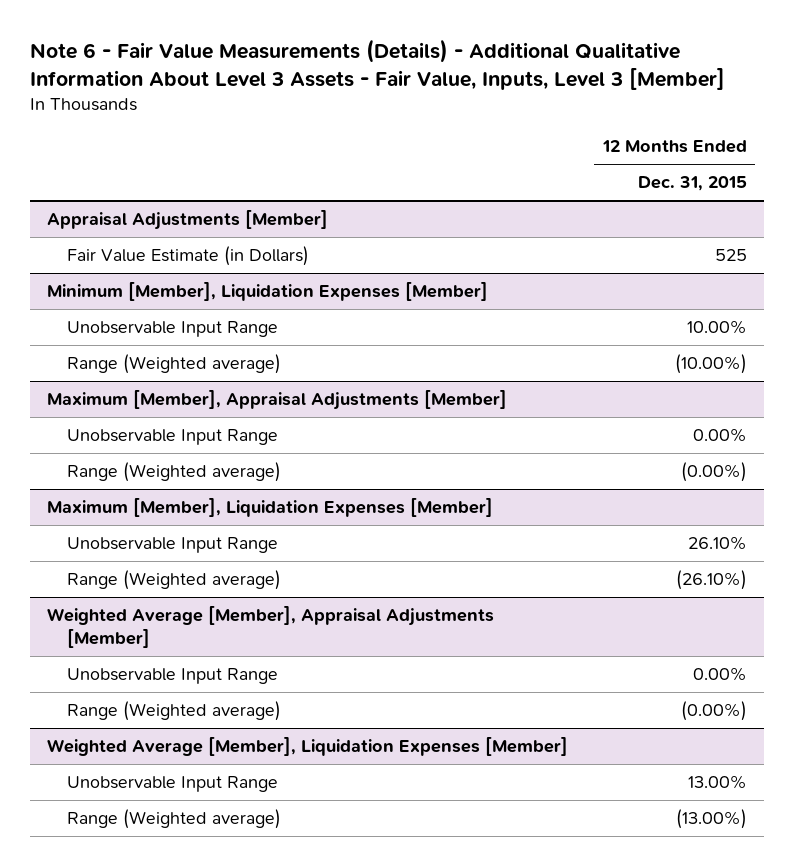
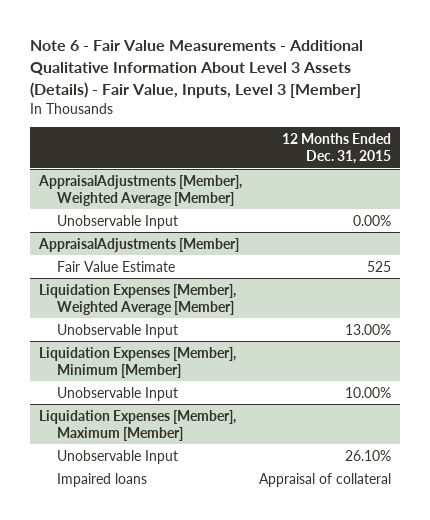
- Note 6 - Fair Value Measurements (Details) - Additional Qualitative Information About Level 3 Assets - Fair Value, Inputs, Level 3 [Member]
+ Note 6 - Fair Value Measurements - Additional Qualitative Information About Level 3 Assets (Details) - Fair Value, Inputs, Level 3 [Member]
- Appraisal Adjustments [Member]
- Fair Value Estimate (in Dollars) | 525
- Minimum [Member], Liquidation Expenses [Member]
- Unobservable Input Range | 10.00%
- Range (Weighted average) | (10.00%)
- Maximum [Member], Appraisal Adjustments [Member]
- Unobservable Input Range | 0.00%
- Range (Weighted average) | (0.00%)
- Maximum [Member], Liquidation Expenses [Member]
- Unobservable Input Range | 26.10%
- Range (Weighted average) | (26.10%)
- Weighted Average [Member], Appraisal Adjustments [Member]
- Unobservable Input Range | 0.00%
- Range (Weighted average) | (0.00%)
- Weighted Average [Member], Liquidation Expenses [Member]
- Unobservable Input Range | 13.00%
- Range (Weighted average) | (13.00%)
+ AppraisalAdjustments [Member], Weighted Average [Member]
+ Unobservable Input | 0.00%
+ AppraisalAdjustments [Member]
+ Fair Value Estimate | 525
+ Liquidation Expenses [Member], Weighted Average [Member]
+ Unobservable Input | 13.00%
+ Liquidation Expenses [Member], Minimum [Member]
+ Unobservable Input | 10.00%
+ Liquidation Expenses [Member], Maximum [Member]
+ Unobservable Input | 26.10%
+ Impaired loans | Appraisal of collateral

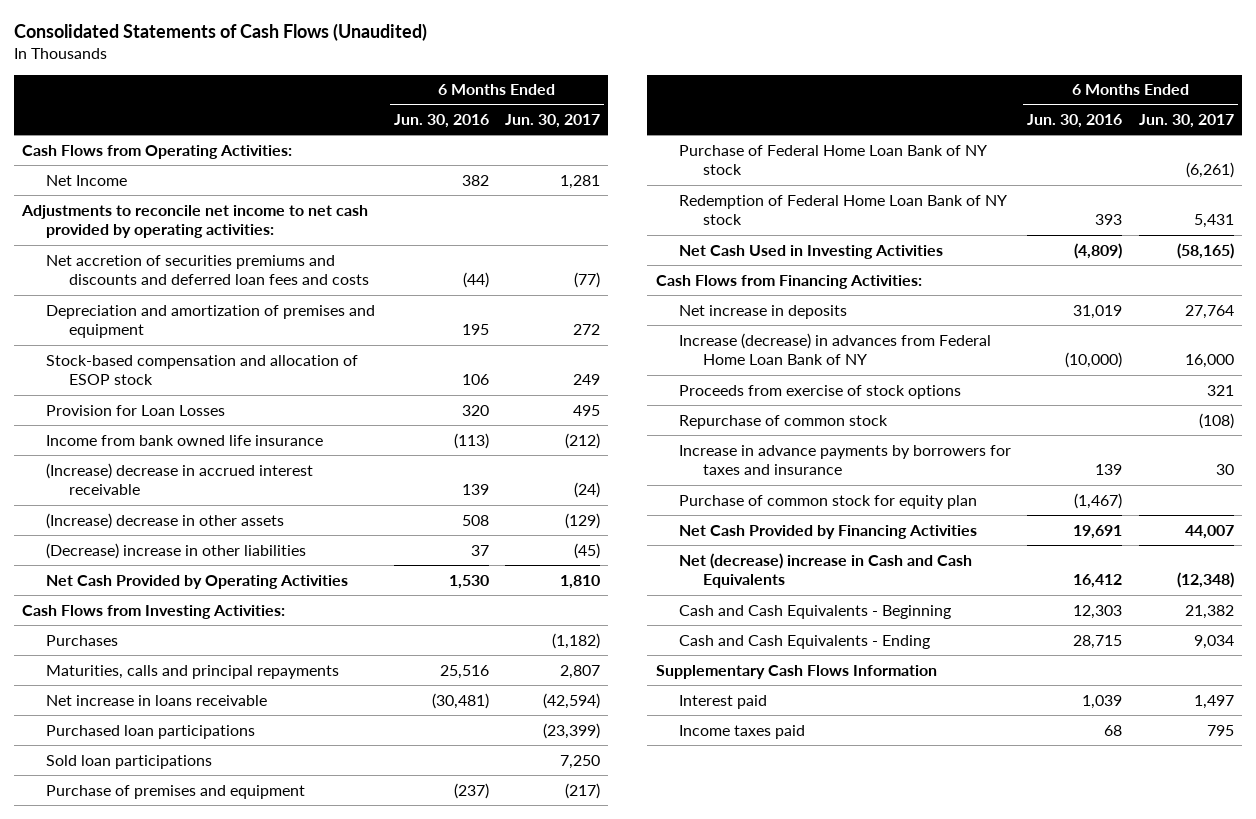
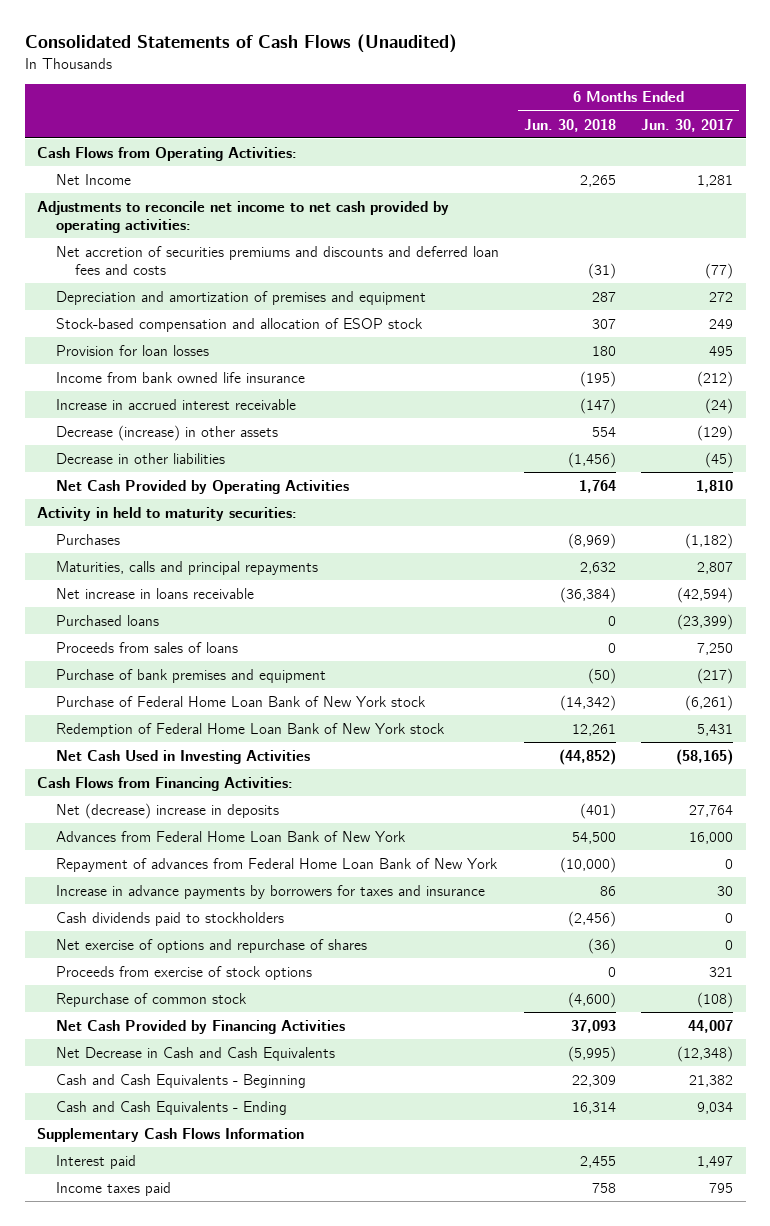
- | 6 Months Ended Jun. 30, 2016 | 6 Months Ended Jun. 30, 2017
+ | 6 Months Ended Jun. 30, 2018 | 6 Months Ended Jun. 30, 2017
- Provision for Loan Losses | 320 | 495
+ Provision for loan losses | 180 | 495
- (Increase) decrease in accrued interest receivable | 139 | (24)
- (Increase) decrease in other assets | 508 | (129)
- (Decrease) increase in other liabilities | 37 | (45)
+ Increase in accrued interest receivable | (147) | (24)
+ Decrease (increase) in other assets | 554 | (129)
+ Decrease in other liabilities | (1,456) | (45)
- Cash Flows from Investing Activities:
+ Activity in held to maturity securities:
- Purchased loan participations | | (23,399)
- Sold loan participations | | 7,250
- Purchase of premises and equipment | (237) | (217)
- Purchase of Federal Home Loan Bank of NY stock | | (6,261)
- Redemption of Federal Home Loan Bank of NY stock | 393 | 5,431
+ Purchased loans | 0 | (23,399)
+ Proceeds from sales of loans | 0 | 7,250
+ Purchase of bank premises and equipment | (50) | (217)
+ Purchase of Federal Home Loan Bank of New York stock | (14,342) | (6,261)
+ Redemption of Federal Home Loan Bank of New York stock | 12,261 | 5,431
- Net increase in deposits | 31,019 | 27,764
- Increase (decrease) in advances from Federal Home Loan Bank of NY | (10,000) | 16,000
+ Net (decrease) increase in deposits | (401) | 27,764
+ Advances from Federal Home Loan Bank of New York | 54,500 | 16,000
+ Repayment of advances from Federal Home Loan Bank of New York | (10,000) | 0
moved up: Increase in advance payments by borrowers for taxes and insurance | 86 | 30
+ Cash dividends paid to stockholders | (2,456) | 0
+ Net exercise of options and repurchase of shares | (36) | 0
- Purchase of common stock for equity plan | (1,467) |
- Net (decrease) increase in Cash and Cash Equivalents | 16,412 | (12,348)
+ Net Decrease in Cash and Cash Equivalents | (5,995) | (12,348)

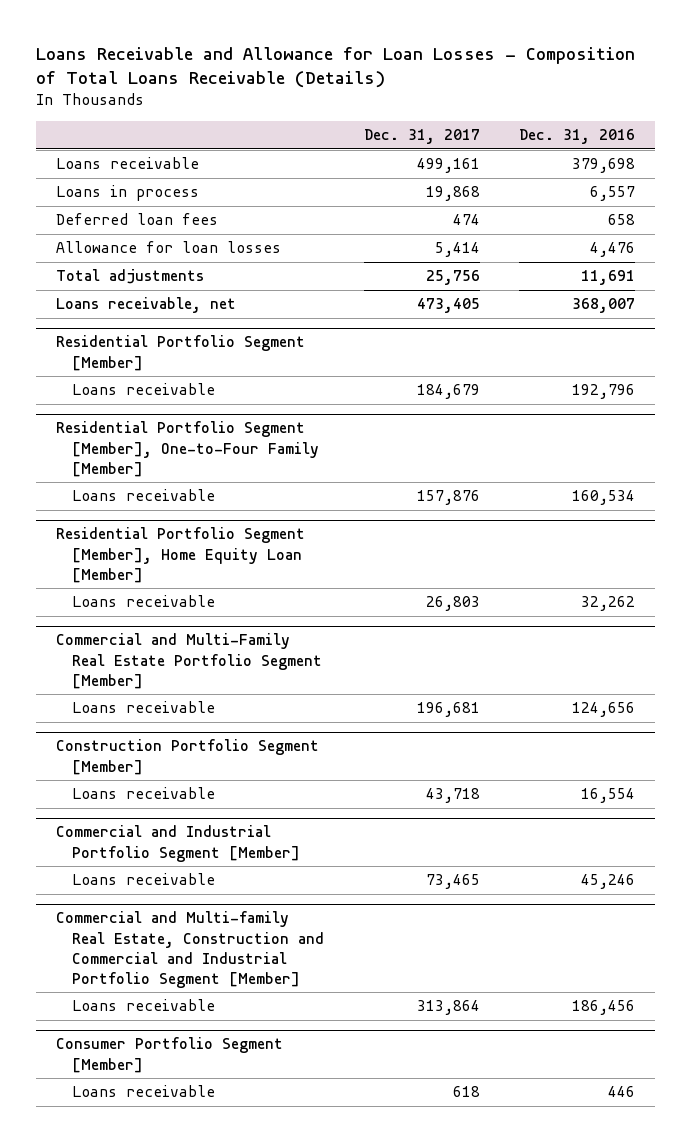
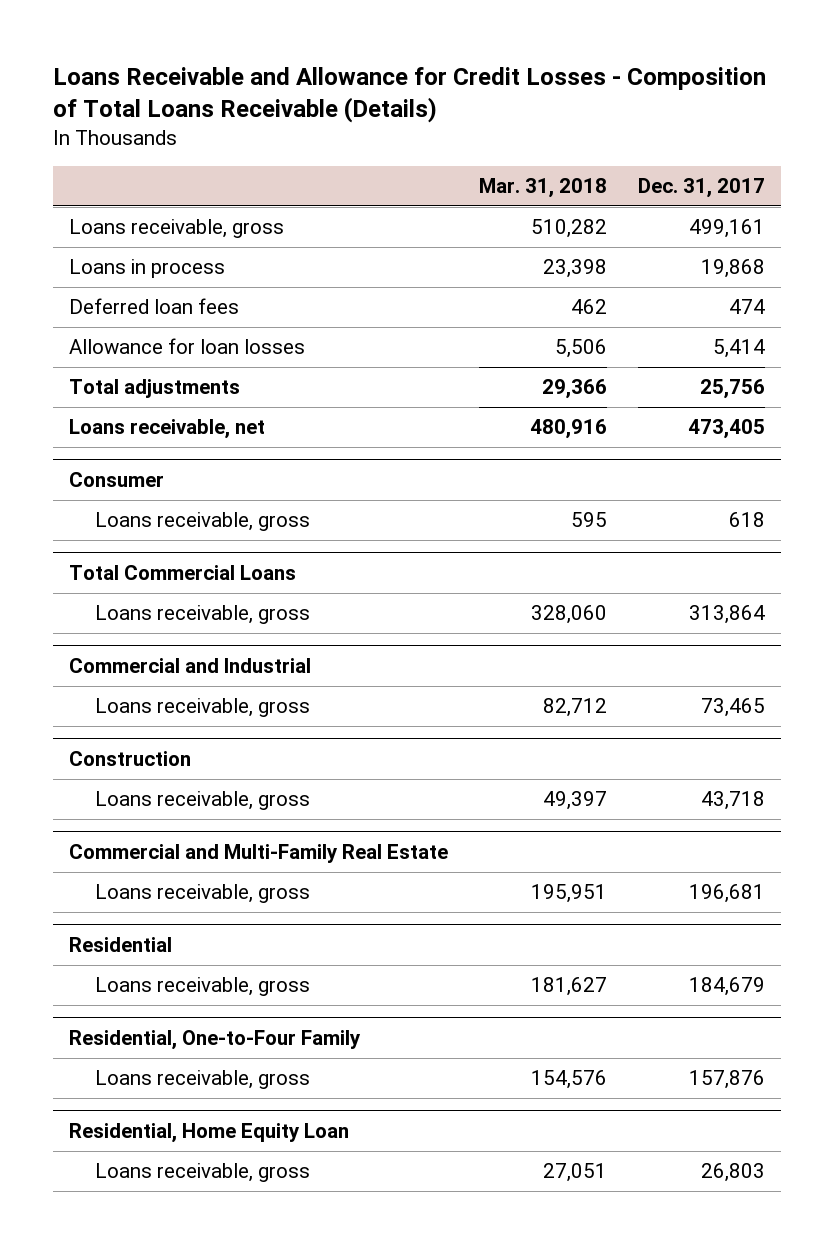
- Loans Receivable and Allowance for Loan Losses - Composition of Total Loans Receivable (Details)
+ Loans Receivable and Allowance for Credit Losses - Composition of Total Loans Receivable (Details)
- | Dec. 31, 2017 | Dec. 31, 2016
+ | Mar. 31, 2018 | Dec. 31, 2017
- Loans receivable | 499,161 | 379,698
+ Loans receivable, gross | 510,282 | 499,161
- Residential Portfolio Segment [Member]
- Loans receivable | 184,679 | 192,796
- Residential Portfolio Segment [Member], One-to-Four Family [Member]
- Loans receivable | 157,876 | 160,534
- Residential Portfolio Segment [Member], Home Equity Loan [Member]
- Loans receivable | 26,803 | 32,262
- Commercial and Multi-Family Real Estate Portfolio Segment [Member]
- Loans receivable | 196,681 | 124,656
- Construction Portfolio Segment [Member]
- Loans receivable | 43,718 | 16,554
- Commercial and Industrial Portfolio Segment [Member]
- Loans receivable | 73,465 | 45,246
- Commercial and Multi-family Real Estate, Construction and Commercial and Industrial Portfolio Segment [Member]
- Loans receivable | 313,864 | 186,456
- Consumer Portfolio Segment [Member]
- Loans receivable | 618 | 446
+ Consumer
+ Loans receivable, gross | 595 | 618
+ Total Commercial Loans
+ Loans receivable, gross | 328,060 | 313,864
+ Commercial and Industrial
+ Loans receivable, gross | 82,712 | 73,465
+ Construction
+ Loans receivable, gross | 49,397 | 43,718
+ Commercial and Multi-Family Real Estate
+ Loans receivable, gross | 195,951 | 196,681
+ Residential
+ Loans receivable, gross | 181,627 | 184,679
+ Residential, One-to-Four Family
+ Loans receivable, gross | 154,576 | 157,876
+ Residential, Home Equity Loan
+ Loans receivable, gross | 27,051 | 26,803

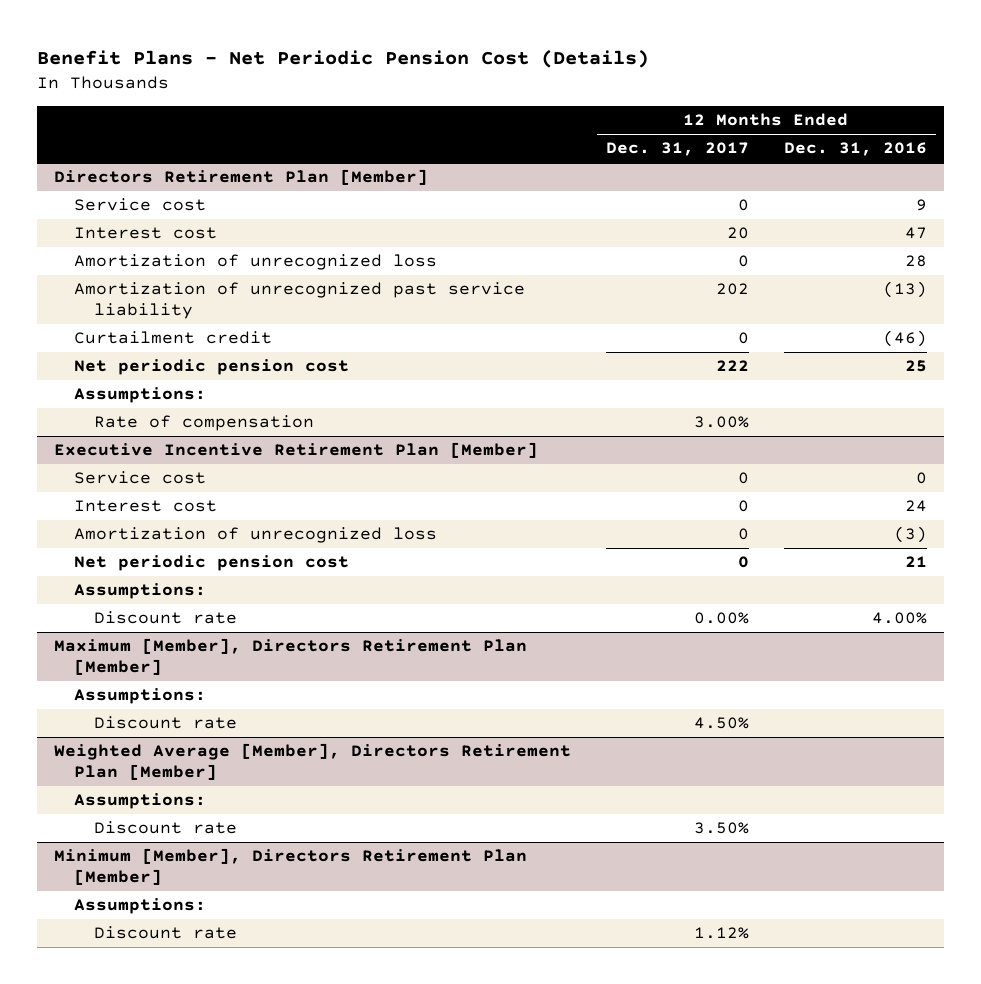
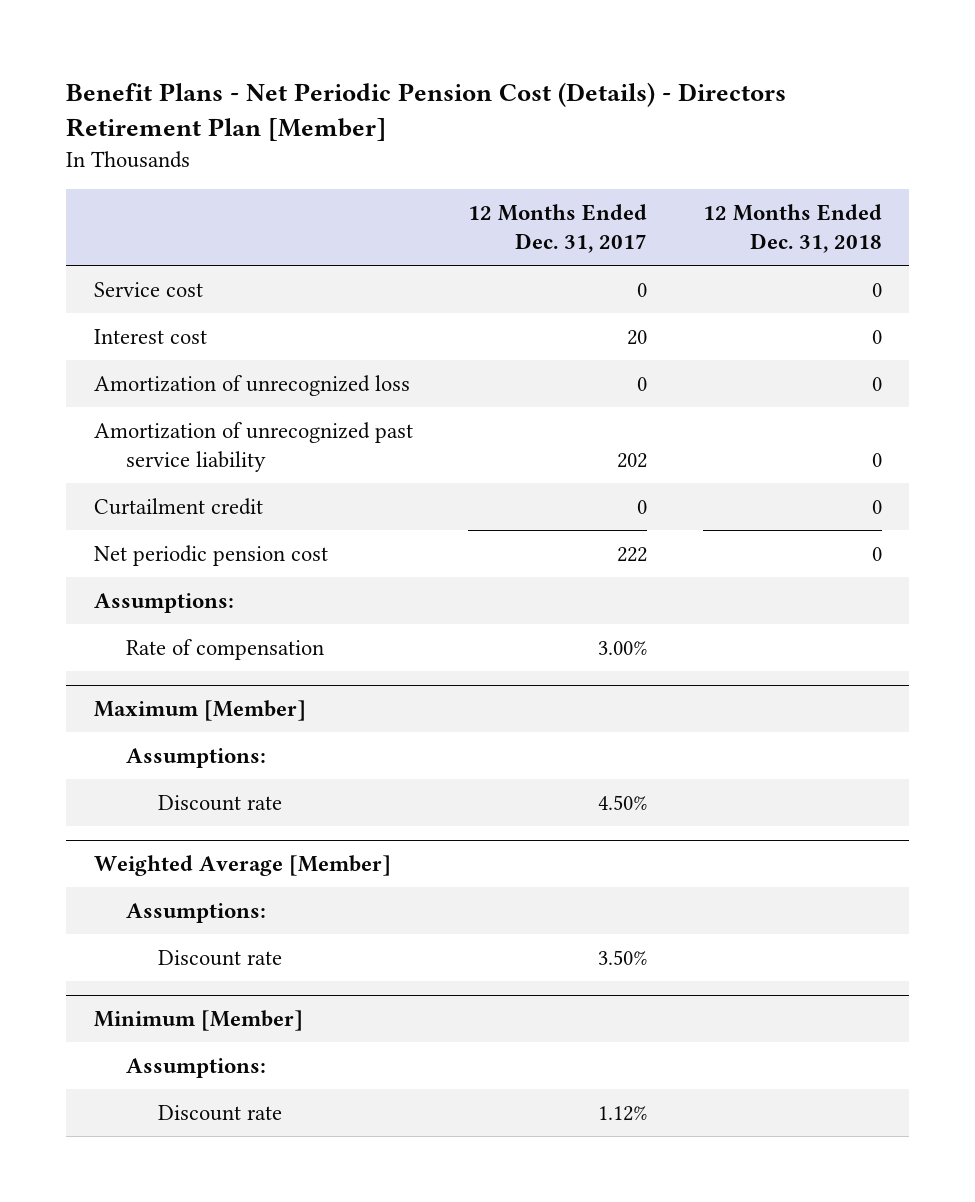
- Benefit Plans - Net Periodic Pension Cost (Details)
+ Benefit Plans - Net Periodic Pension Cost (Details) - Directors Retirement Plan [Member]
- | 12 Months Ended Dec. 31, 2017 | 12 Months Ended Dec. 31, 2016
+ | 12 Months Ended Dec. 31, 2017 | 12 Months Ended Dec. 31, 2018
- Directors Retirement Plan [Member]
- Executive Incentive Retirement Plan [Member]
- Service cost | 0 | 0
- Interest cost | 0 | 24
- Amortization of unrecognized loss | 0 | (3)
- Net periodic pension cost | 0 | 21
- Assumptions:
- Discount rate | 0.00% | 4.00%
- Maximum [Member], Directors Retirement Plan [Member]
+ Maximum [Member]
- Weighted Average [Member], Directors Retirement Plan [Member]
+ Weighted Average [Member]
- Minimum [Member], Directors Retirement Plan [Member]
+ Minimum [Member]

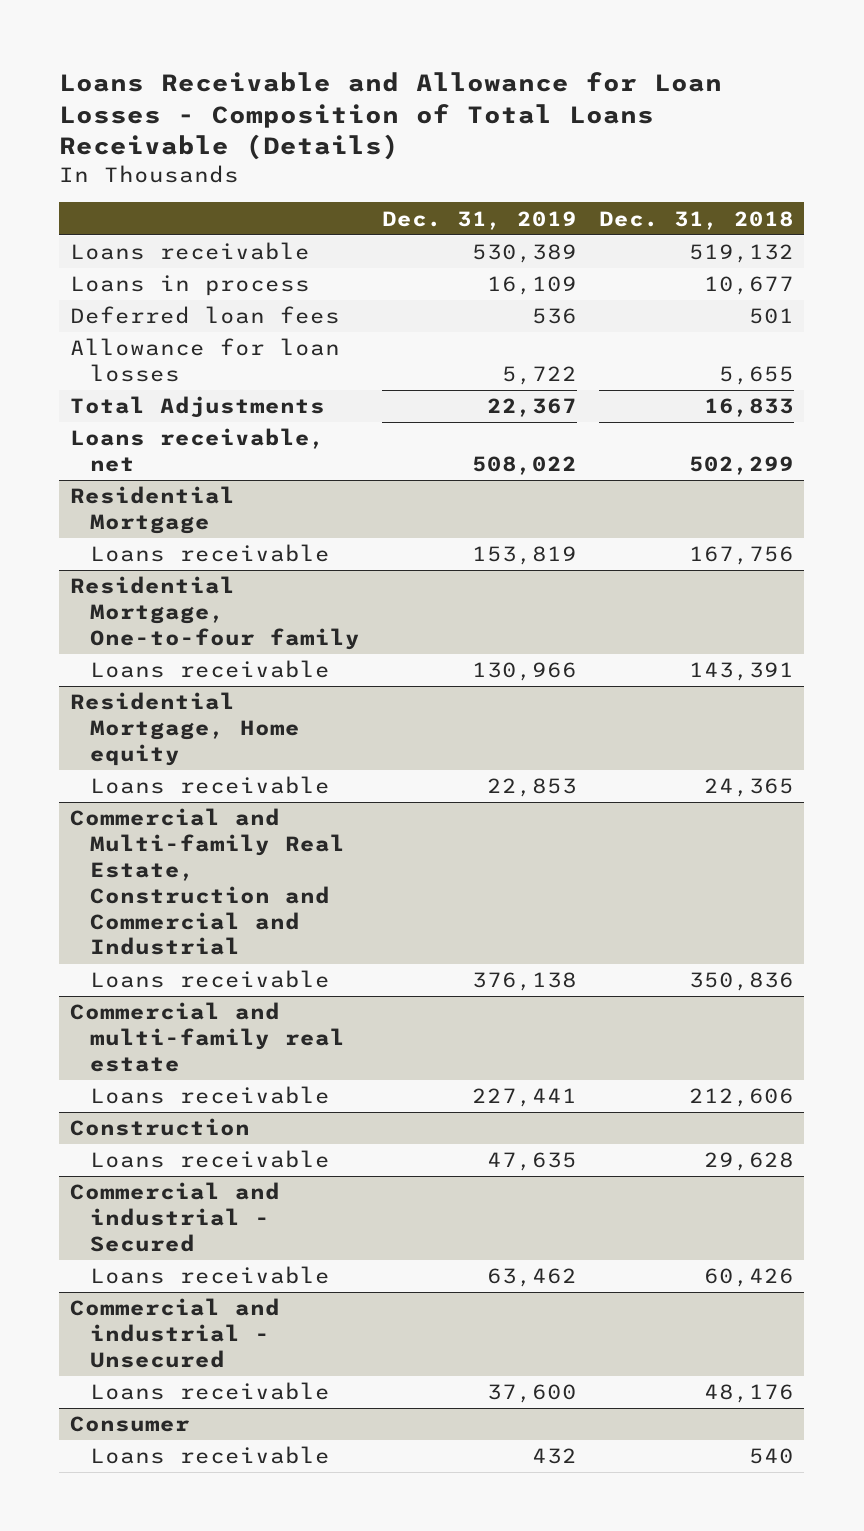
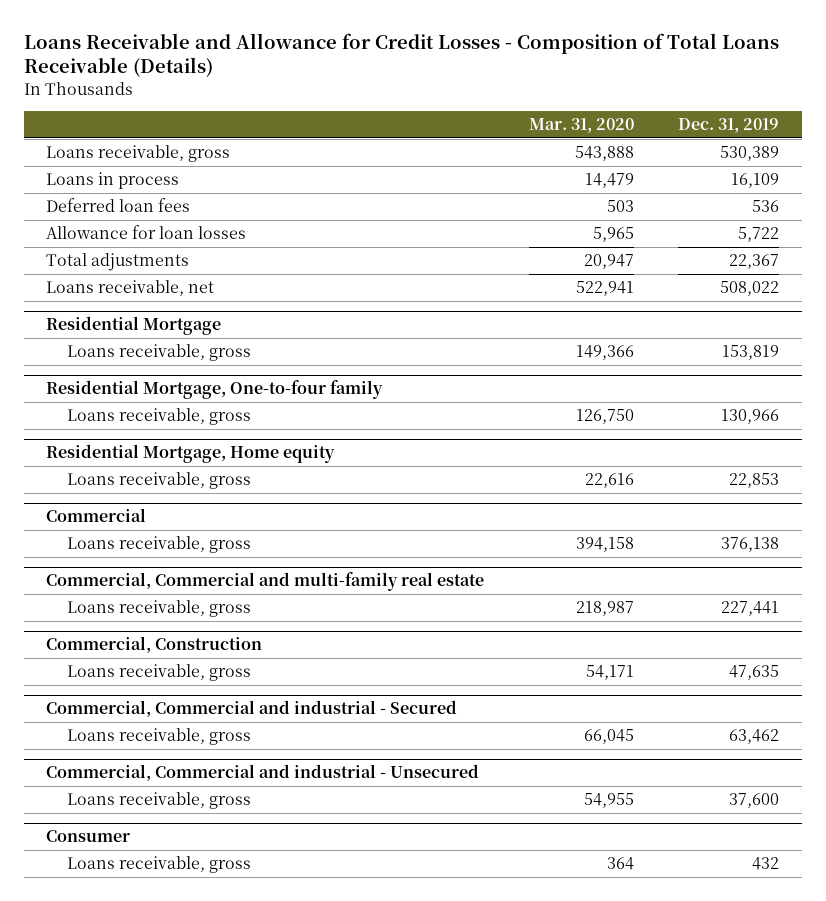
- Loans Receivable and Allowance for Loan Losses - Composition of Total Loans Receivable (Details)
+ Loans Receivable and Allowance for Credit Losses - Composition of Total Loans Receivable (Details)
- | Dec. 31, 2019 | Dec. 31, 2018
+ | Mar. 31, 2020 | Dec. 31, 2019
- Loans receivable | 530,389 | 519,132
+ Loans receivable, gross | 543,888 | 530,389
- Total Adjustments | 22,367 | 16,833
+ Total adjustments | 20,947 | 22,367
@ Residential Mortgage
- Loans receivable | 153,819 | 167,756
+ Loans receivable, gross | 149,366 | 153,819
@ Residential Mortgage, One-to-four family
- Loans receivable | 130,966 | 143,391
+ Loans receivable, gross | 126,750 | 130,966
@ Residential Mortgage, Home equity
- Loans receivable | 22,853 | 24,365
- Commercial and Multi-family Real Estate, Construction and Commercial and Industrial
- Loans receivable | 376,138 | 350,836
- Commercial and multi-family real estate
- Loans receivable | 227,441 | 212,606
- Construction
- Loans receivable | 47,635 | 29,628
- Commercial and industrial - Secured
- Loans receivable | 63,462 | 60,426
- Commercial and industrial - Unsecured
- Loans receivable | 37,600 | 48,176
@ Residential Mortgage, Home equity
+ Loans receivable, gross | 22,616 | 22,853
+ Commercial
+ Loans receivable, gross | 394,158 | 376,138
+ Commercial, Commercial and multi-family real estate
+ Loans receivable, gross | 218,987 | 227,441
+ Commercial, Construction
+ Loans receivable, gross | 54,171 | 47,635
+ Commercial, Commercial and industrial - Secured
+ Loans receivable, gross | 66,045 | 63,462
+ Commercial, Commercial and industrial - Unsecured
+ Loans receivable, gross | 54,955 | 37,600
@ Consumer
- Loans receivable | 432 | 540
+ Loans receivable, gross | 364 | 432

